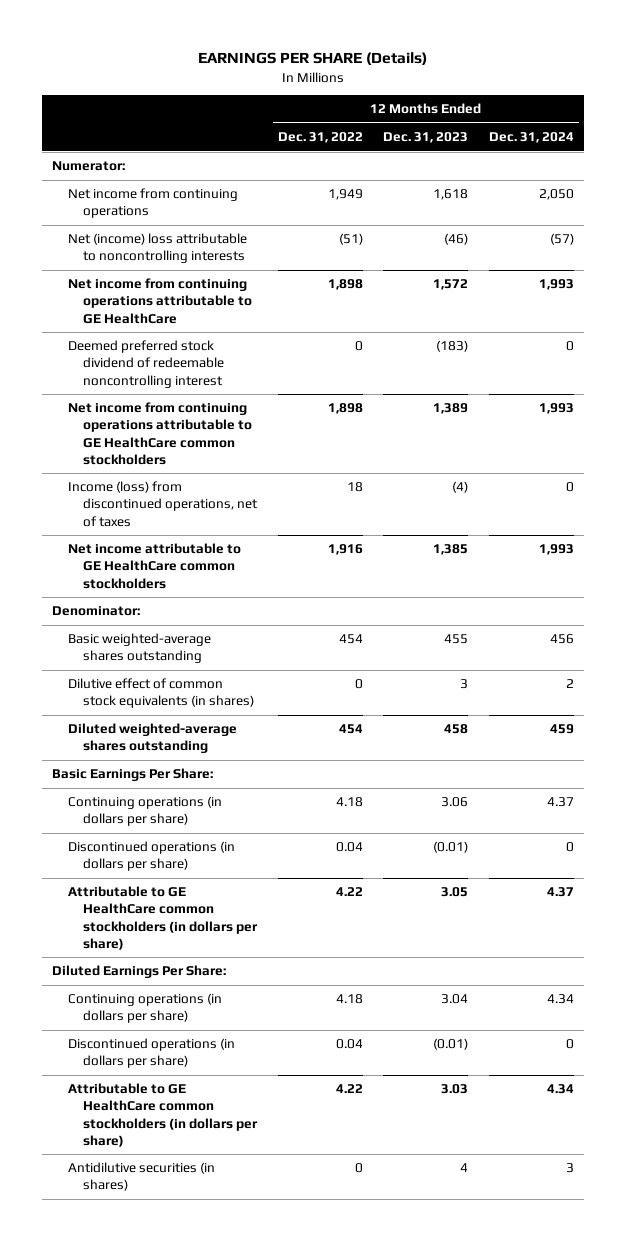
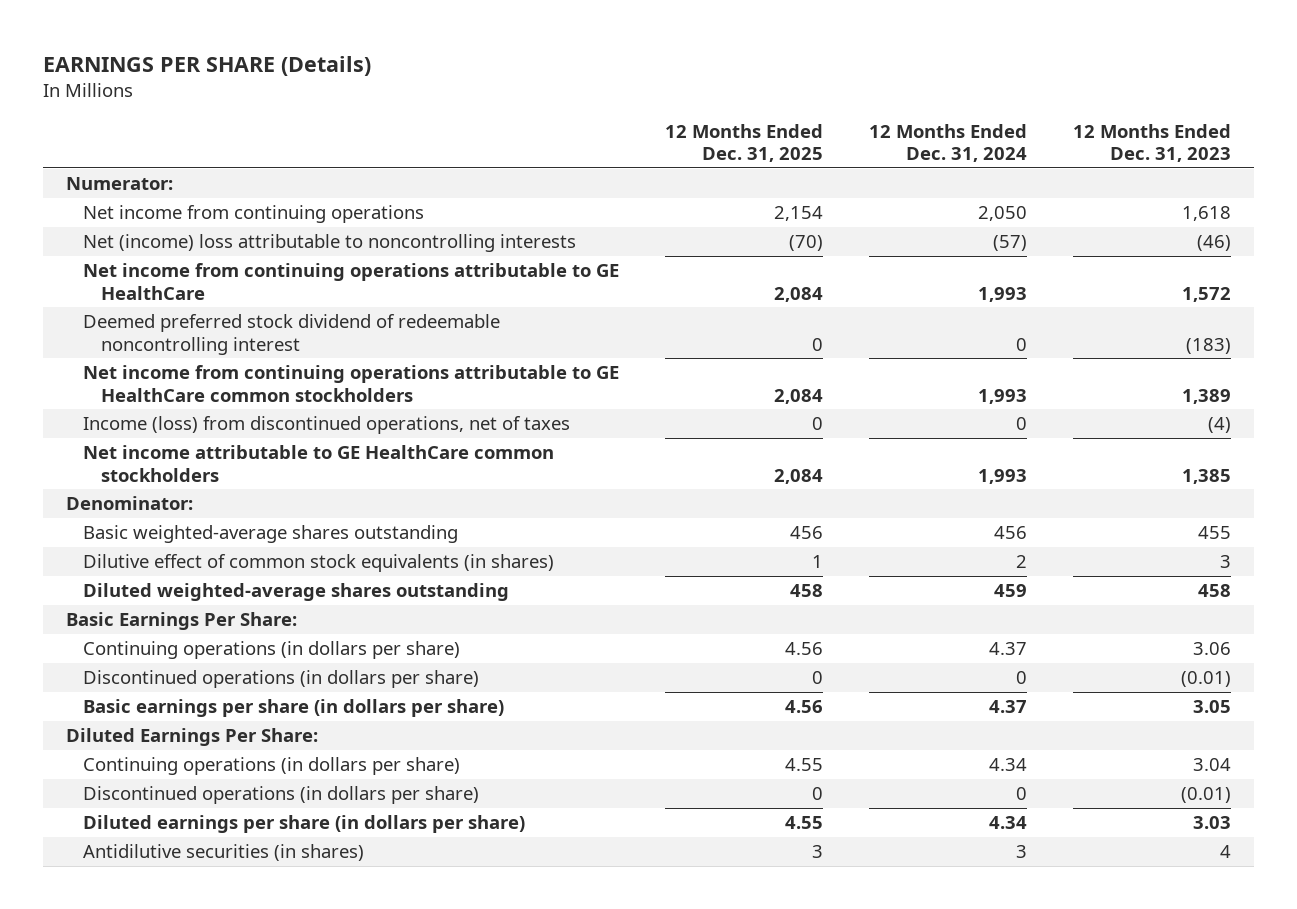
- | 12 Months Ended Dec. 31, 2022 | 12 Months Ended Dec. 31, 2023 | 12 Months Ended Dec. 31, 2024
+ | 12 Months Ended Dec. 31, 2025 | 12 Months Ended Dec. 31, 2024 | 12 Months Ended Dec. 31, 2023
- Attributable to GE HealthCare common stockholders (in dollars per share) | 4.22 | 3.05 | 4.37
+ Basic earnings per share (in dollars per share) | 4.56 | 4.37 | 3.05
- Attributable to GE HealthCare common stockholders (in dollars per share) | 4.22 | 3.03 | 4.34
+ Diluted earnings per share (in dollars per share) | 4.55 | 4.34 | 3.03

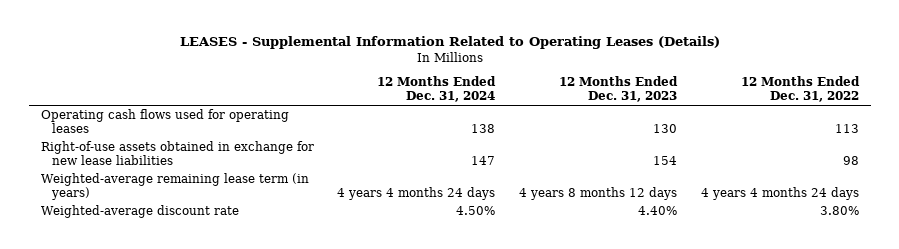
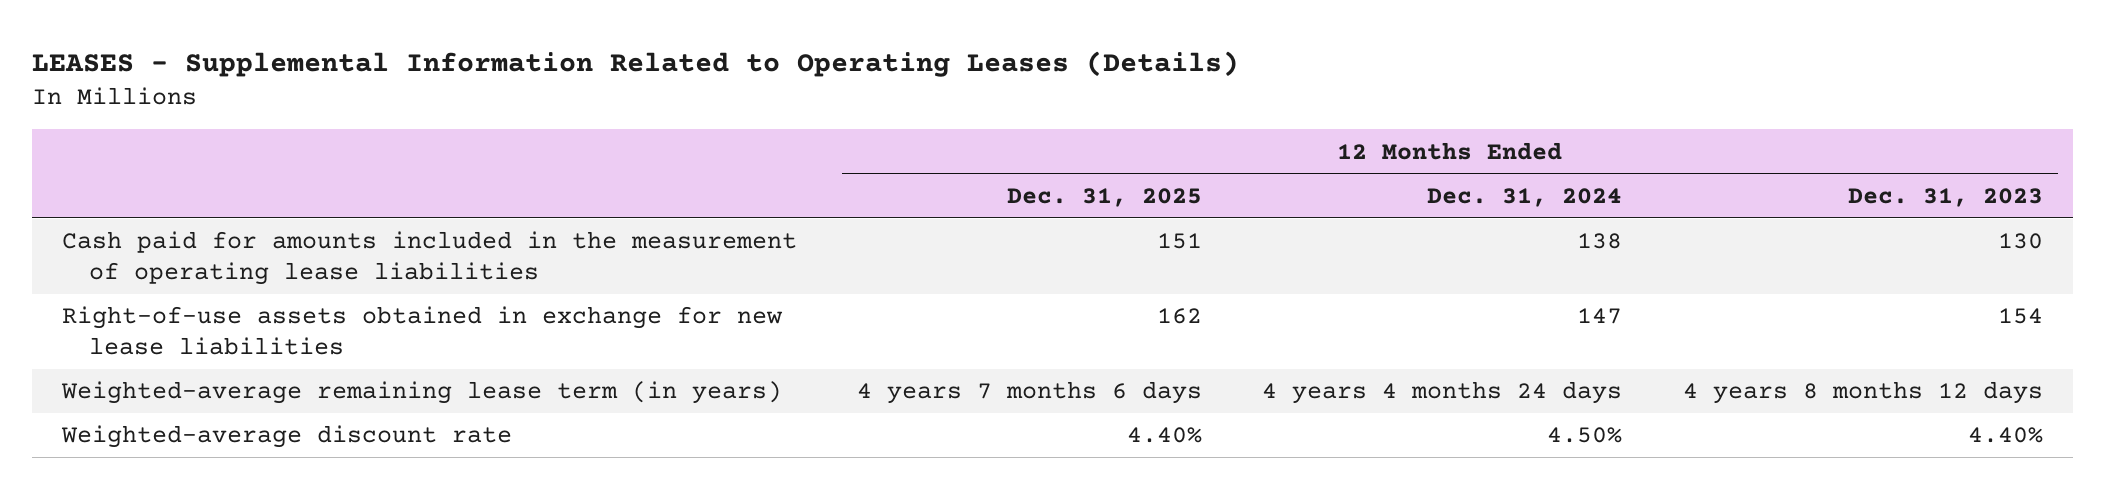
- | 12 Months Ended Dec. 31, 2024 | 12 Months Ended Dec. 31, 2023 | 12 Months Ended Dec. 31, 2022
+ | 12 Months Ended Dec. 31, 2025 | 12 Months Ended Dec. 31, 2024 | 12 Months Ended Dec. 31, 2023
- Operating cash flows used for operating leases | 138 | 130 | 113
+ Cash paid for amounts included in the measurement of operating lease liabilities | 151 | 138 | 130

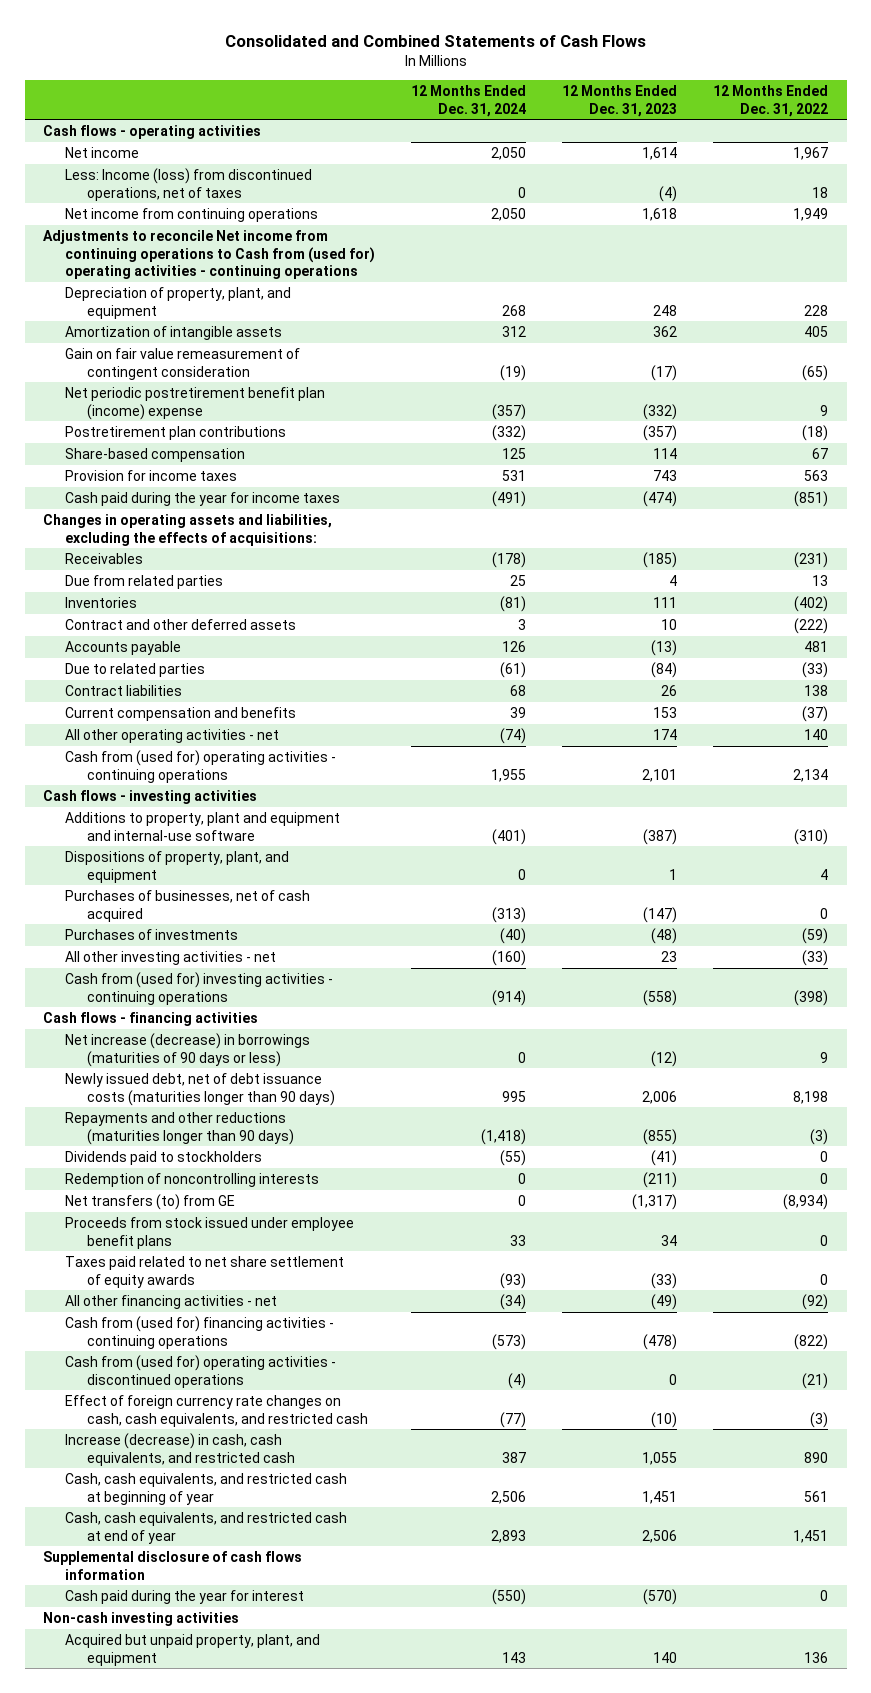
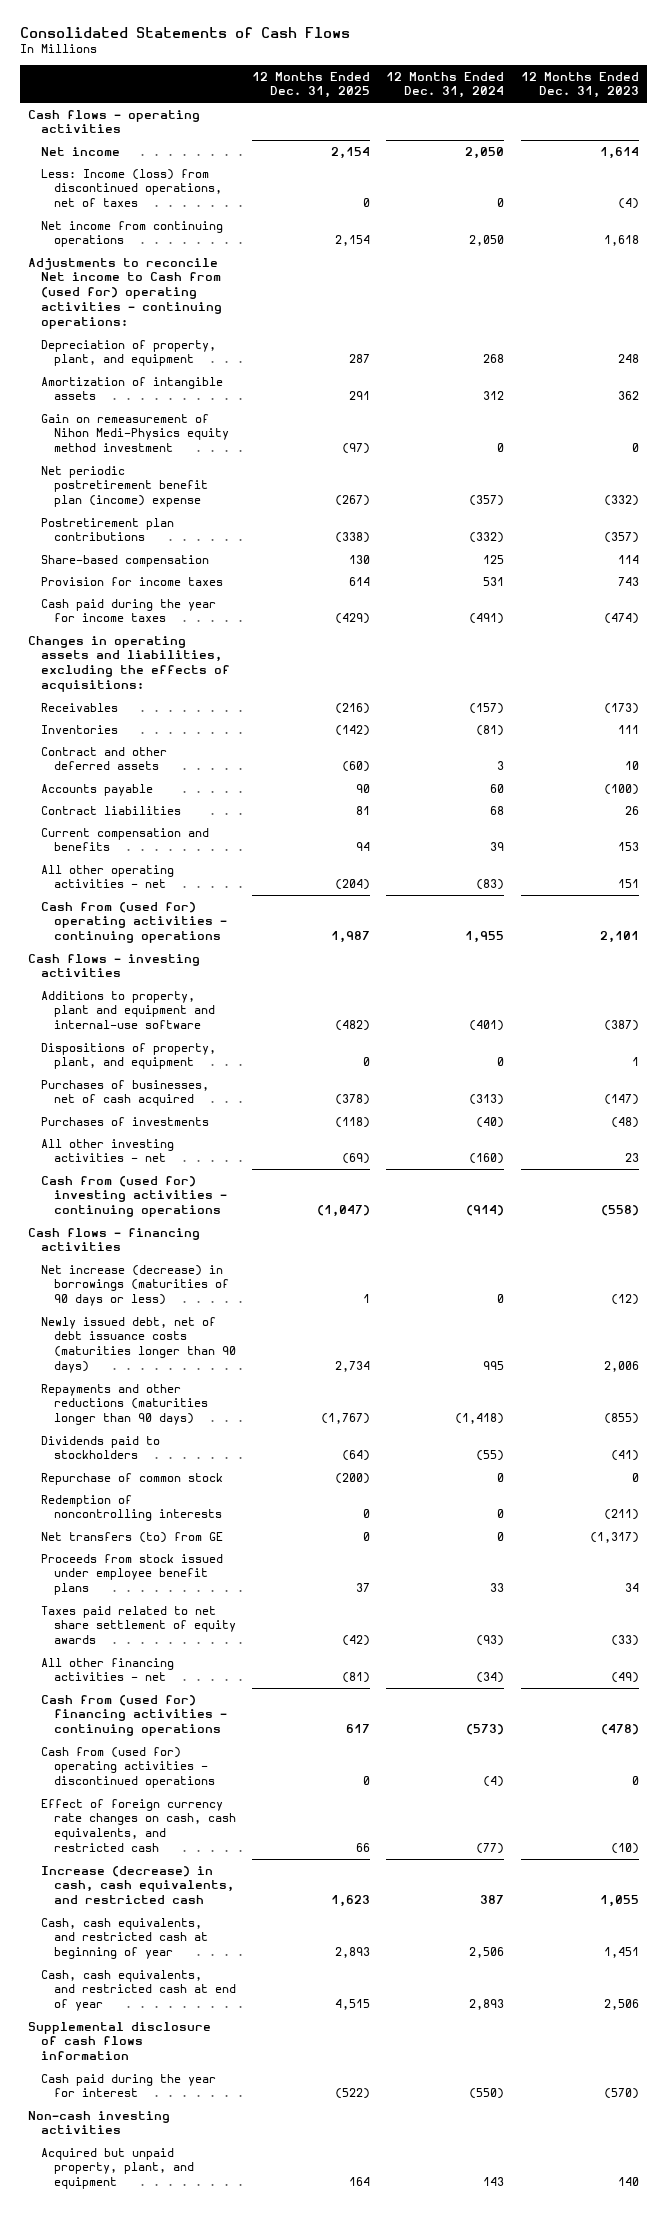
- Consolidated and Combined Statements of Cash Flows
+ Consolidated Statements of Cash Flows
- | 12 Months Ended Dec. 31, 2024 | 12 Months Ended Dec. 31, 2023 | 12 Months Ended Dec. 31, 2022
+ | 12 Months Ended Dec. 31, 2025 | 12 Months Ended Dec. 31, 2024 | 12 Months Ended Dec. 31, 2023
- Adjustments to reconcile Net income from continuing operations to Cash from (used for) operating activities - continuing operations
+ Adjustments to reconcile Net income to Cash from (used for) operating activities - continuing operations:
- Gain on fair value remeasurement of contingent consideration | (19) | (17) | (65)
+ Gain on remeasurement of Nihon Medi-Physics equity method investment | (97) | 0 | 0
- Receivables | (178) | (185) | (231)
- Due from related parties | 25 | 4 | 13
+ Receivables | (216) | (157) | (173)
- Accounts payable | 126 | (13) | 481
- Due to related parties | (61) | (84) | (33)
+ Accounts payable | 90 | 60 | (100)
- All other operating activities - net | (74) | 174 | 140
+ All other operating activities - net | (204) | (83) | 151
+ Repurchase of common stock | (200) | 0 | 0

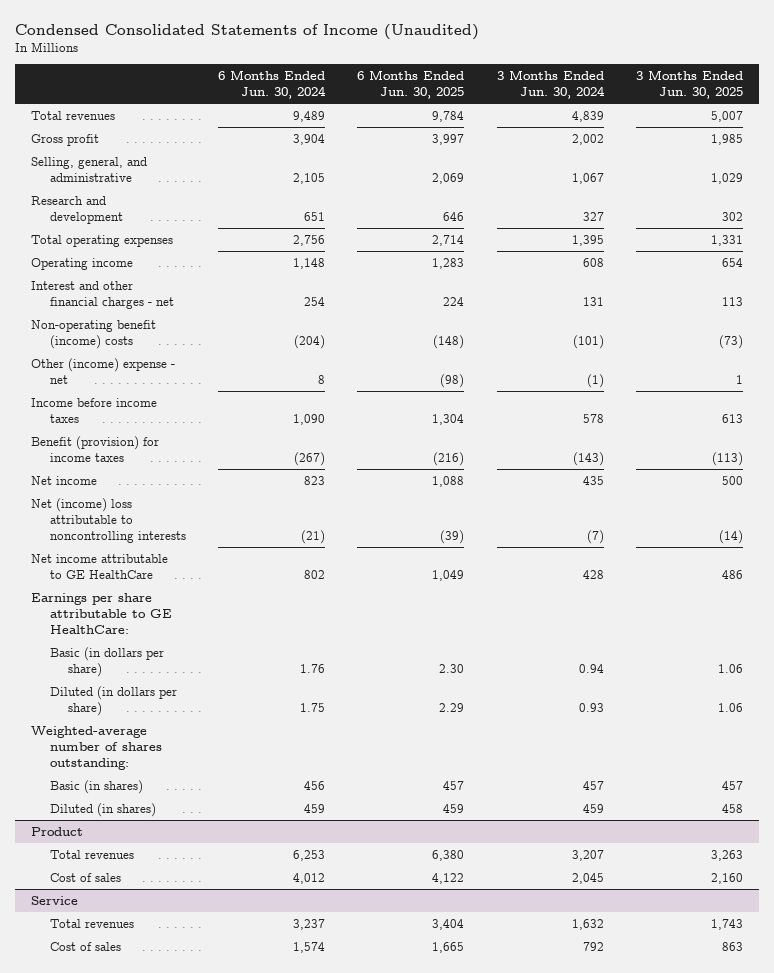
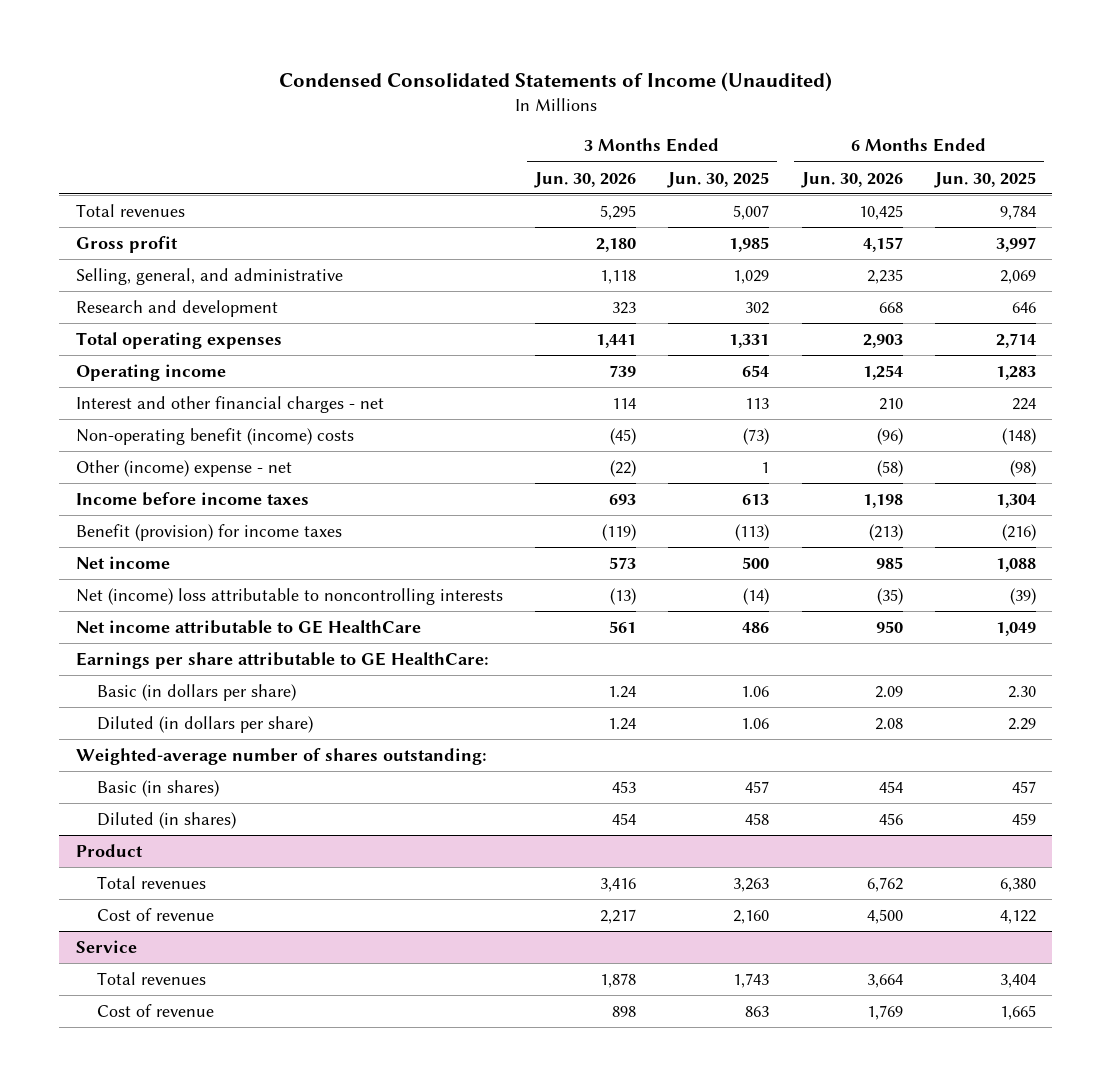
- | 6 Months Ended Jun. 30, 2024 | 6 Months Ended Jun. 30, 2025 | 3 Months Ended Jun. 30, 2024 | 3 Months Ended Jun. 30, 2025
+ | 3 Months Ended Jun. 30, 2026 | 3 Months Ended Jun. 30, 2025 | 6 Months Ended Jun. 30, 2026 | 6 Months Ended Jun. 30, 2025
@ Product
- Cost of sales | 4,012 | 4,122 | 2,045 | 2,160
+ Cost of revenue | 2,217 | 2,160 | 4,500 | 4,122
@ Service
- Cost of sales | 1,574 | 1,665 | 792 | 863
+ Cost of revenue | 898 | 863 | 1,769 | 1,665

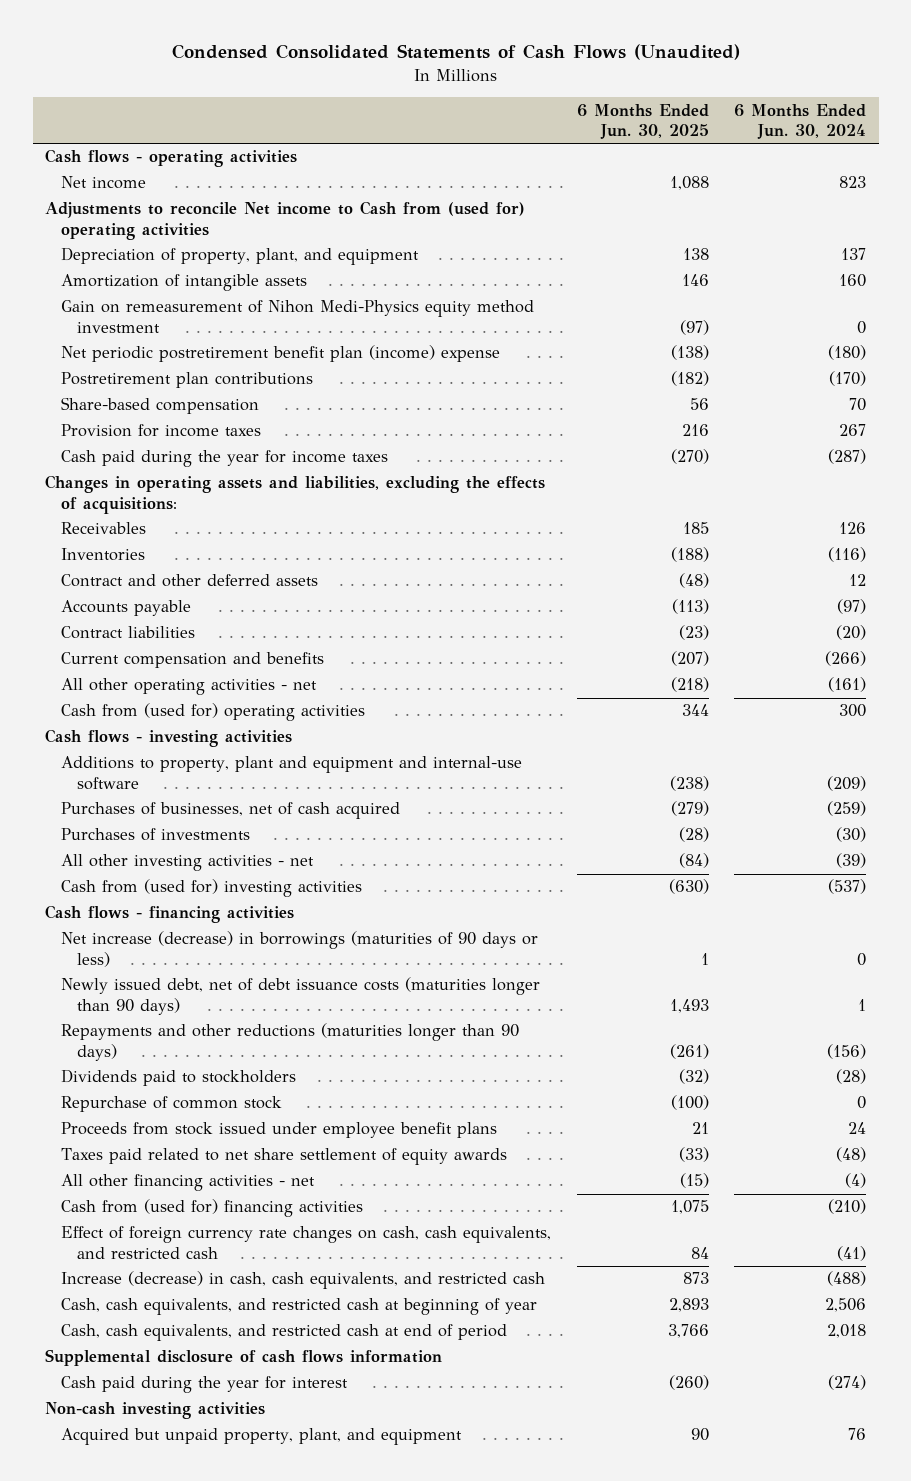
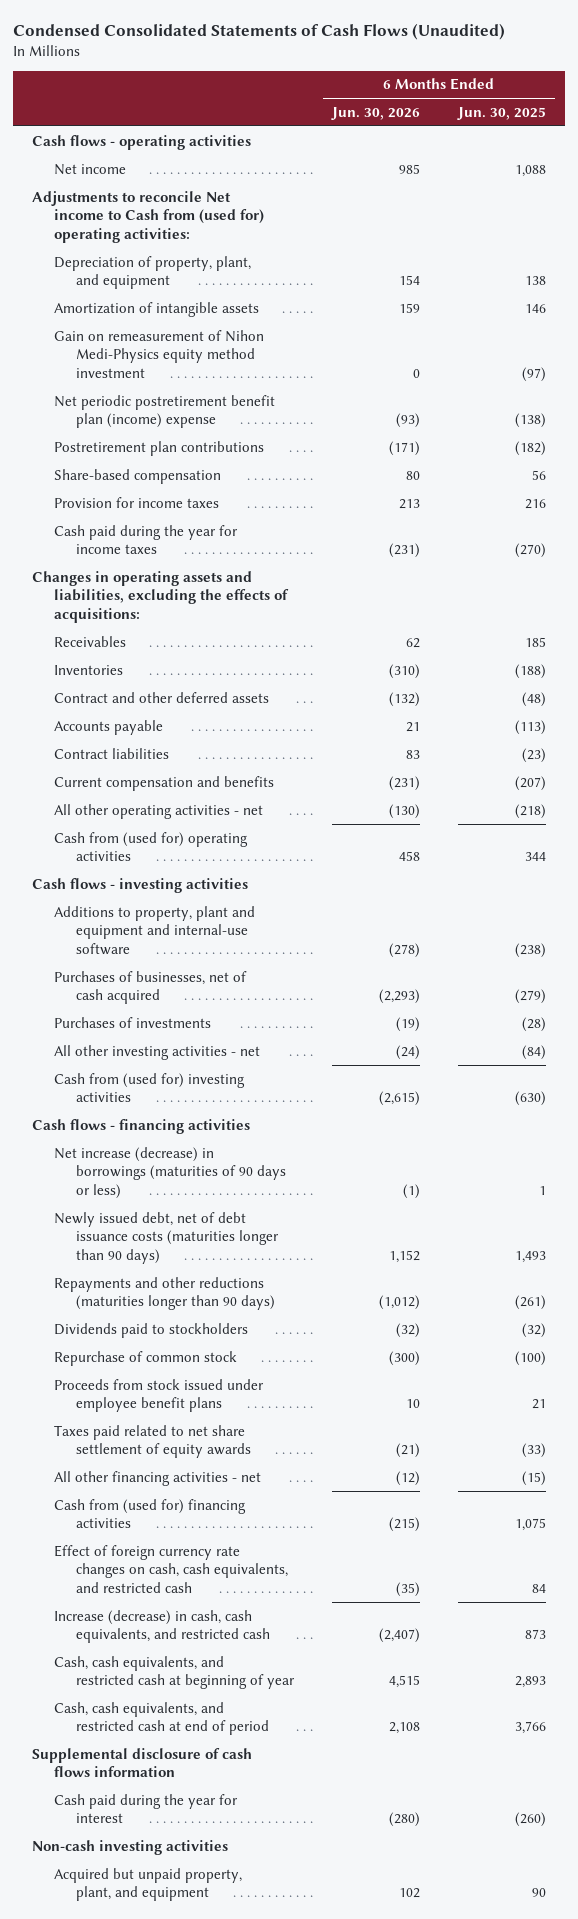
- | 6 Months Ended Jun. 30, 2025 | 6 Months Ended Jun. 30, 2024
+ | 6 Months Ended Jun. 30, 2026 | 6 Months Ended Jun. 30, 2025
- Adjustments to reconcile Net income to Cash from (used for) operating activities
+ Adjustments to reconcile Net income to Cash from (used for) operating activities:

